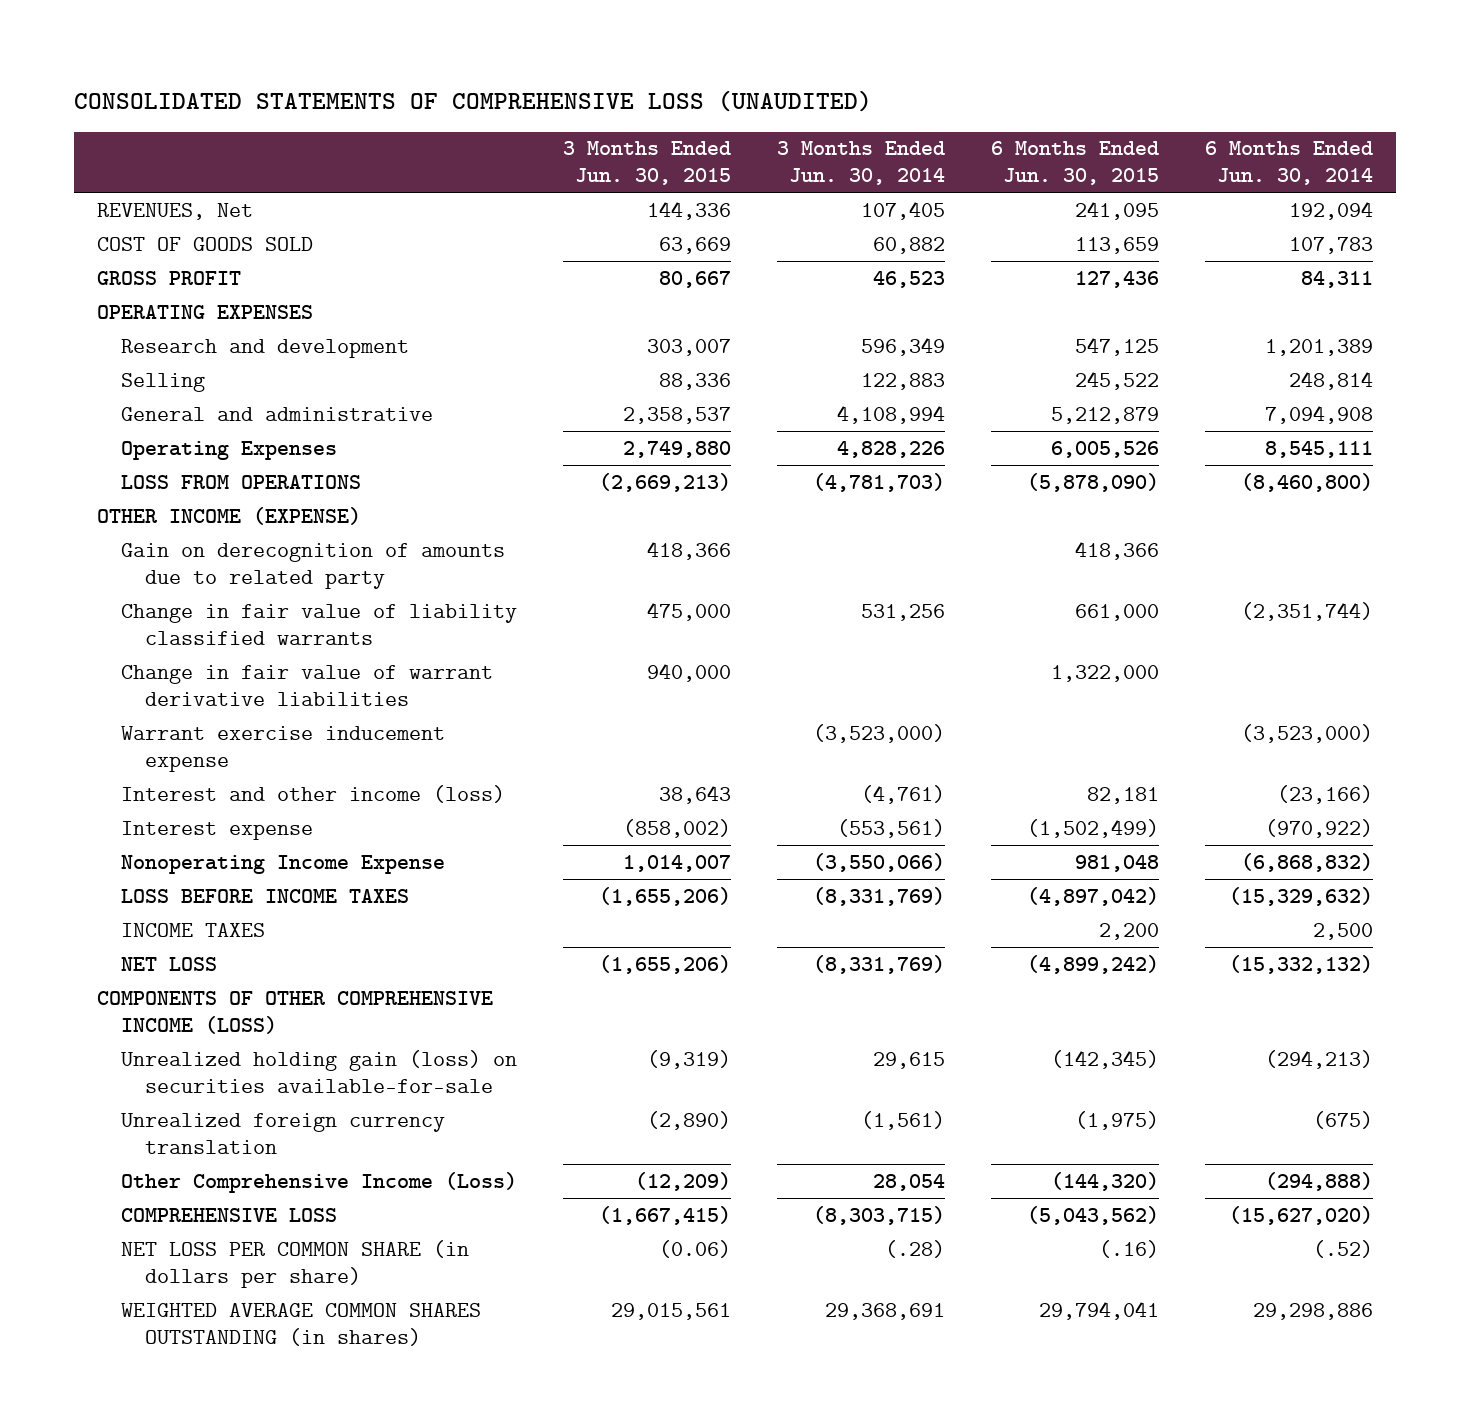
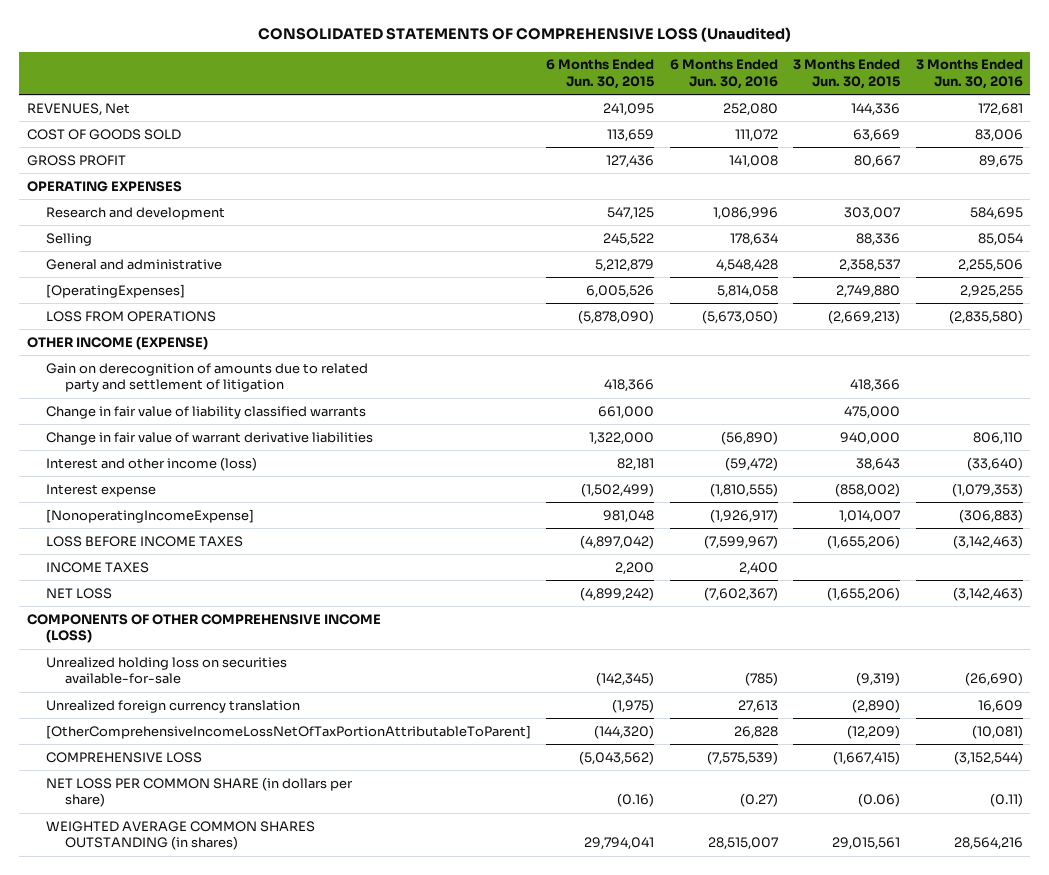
- CONSOLIDATED STATEMENTS OF COMPREHENSIVE LOSS (UNAUDITED)
+ CONSOLIDATED STATEMENTS OF COMPREHENSIVE LOSS (Unaudited)
- | 3 Months Ended Jun. 30, 2015 | 3 Months Ended Jun. 30, 2014 | 6 Months Ended Jun. 30, 2015 | 6 Months Ended Jun. 30, 2014
+ | 6 Months Ended Jun. 30, 2015 | 6 Months Ended Jun. 30, 2016 | 3 Months Ended Jun. 30, 2015 | 3 Months Ended Jun. 30, 2016
- Operating Expenses | 2,749,880 | 4,828,226 | 6,005,526 | 8,545,111
+ [OperatingExpenses] | 6,005,526 | 5,814,058 | 2,749,880 | 2,925,255
- Gain on derecognition of amounts due to related party | 418,366 | | 418,366 |
+ Gain on derecognition of amounts due to related party and settlement of litigation | 418,366 | | 418,366 |
- Warrant exercise inducement expense | | (3,523,000) | | (3,523,000)
- Nonoperating Income Expense | 1,014,007 | (3,550,066) | 981,048 | (6,868,832)
+ [NonoperatingIncomeExpense] | 981,048 | (1,926,917) | 1,014,007 | (306,883)
- Unrealized holding gain (loss) on securities available-for-sale | (9,319) | 29,615 | (142,345) | (294,213)
+ Unrealized holding loss on securities available-for-sale | (142,345) | (785) | (9,319) | (26,690)
- Other Comprehensive Income (Loss) | (12,209) | 28,054 | (144,320) | (294,888)
+ [OtherComprehensiveIncomeLossNetOfTaxPortionAttributableToParent] | (144,320) | 26,828 | (12,209) | (10,081)
- NET LOSS PER COMMON SHARE (in dollars per share) | (0.06) | (.28) | (.16) | (.52)
+ NET LOSS PER COMMON SHARE (in dollars per share) | (0.16) | (0.27) | (0.06) | (0.11)

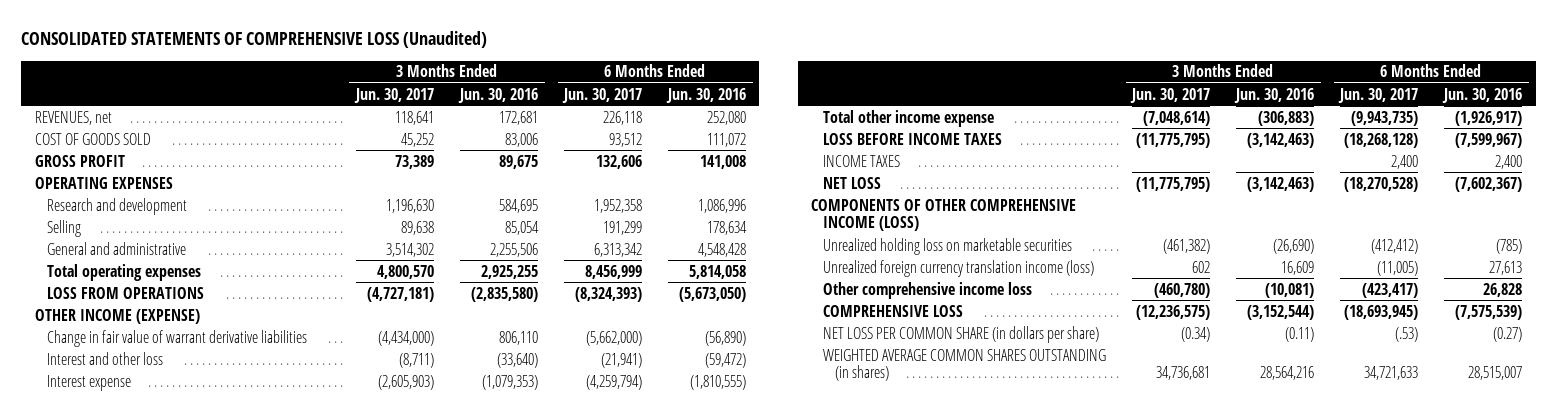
- | 6 Months Ended Jun. 30, 2015 | 6 Months Ended Jun. 30, 2016 | 3 Months Ended Jun. 30, 2015 | 3 Months Ended Jun. 30, 2016
+ | 3 Months Ended Jun. 30, 2017 | 3 Months Ended Jun. 30, 2016 | 6 Months Ended Jun. 30, 2017 | 6 Months Ended Jun. 30, 2016
- REVENUES, Net | 241,095 | 252,080 | 144,336 | 172,681
+ REVENUES, net | 118,641 | 172,681 | 226,118 | 252,080
- [OperatingExpenses] | 6,005,526 | 5,814,058 | 2,749,880 | 2,925,255
+ Total operating expenses | 4,800,570 | 2,925,255 | 8,456,999 | 5,814,058
- Gain on derecognition of amounts due to related party and settlement of litigation | 418,366 | | 418,366 |
- Change in fair value of liability classified warrants | 661,000 | | 475,000 |
- Interest and other income (loss) | 82,181 | (59,472) | 38,643 | (33,640)
+ Interest and other loss | (8,711) | (33,640) | (21,941) | (59,472)
- [NonoperatingIncomeExpense] | 981,048 | (1,926,917) | 1,014,007 | (306,883)
+ Total other income expense | (7,048,614) | (306,883) | (9,943,735) | (1,926,917)
- Unrealized holding loss on securities available-for-sale | (142,345) | (785) | (9,319) | (26,690)
- Unrealized foreign currency translation | (1,975) | 27,613 | (2,890) | 16,609
- [OtherComprehensiveIncomeLossNetOfTaxPortionAttributableToParent] | (144,320) | 26,828 | (12,209) | (10,081)
+ Unrealized holding loss on marketable securities | (461,382) | (26,690) | (412,412) | (785)
+ Unrealized foreign currency translation income (loss) | 602 | 16,609 | (11,005) | 27,613
+ Other comprehensive income loss | (460,780) | (10,081) | (423,417) | 26,828

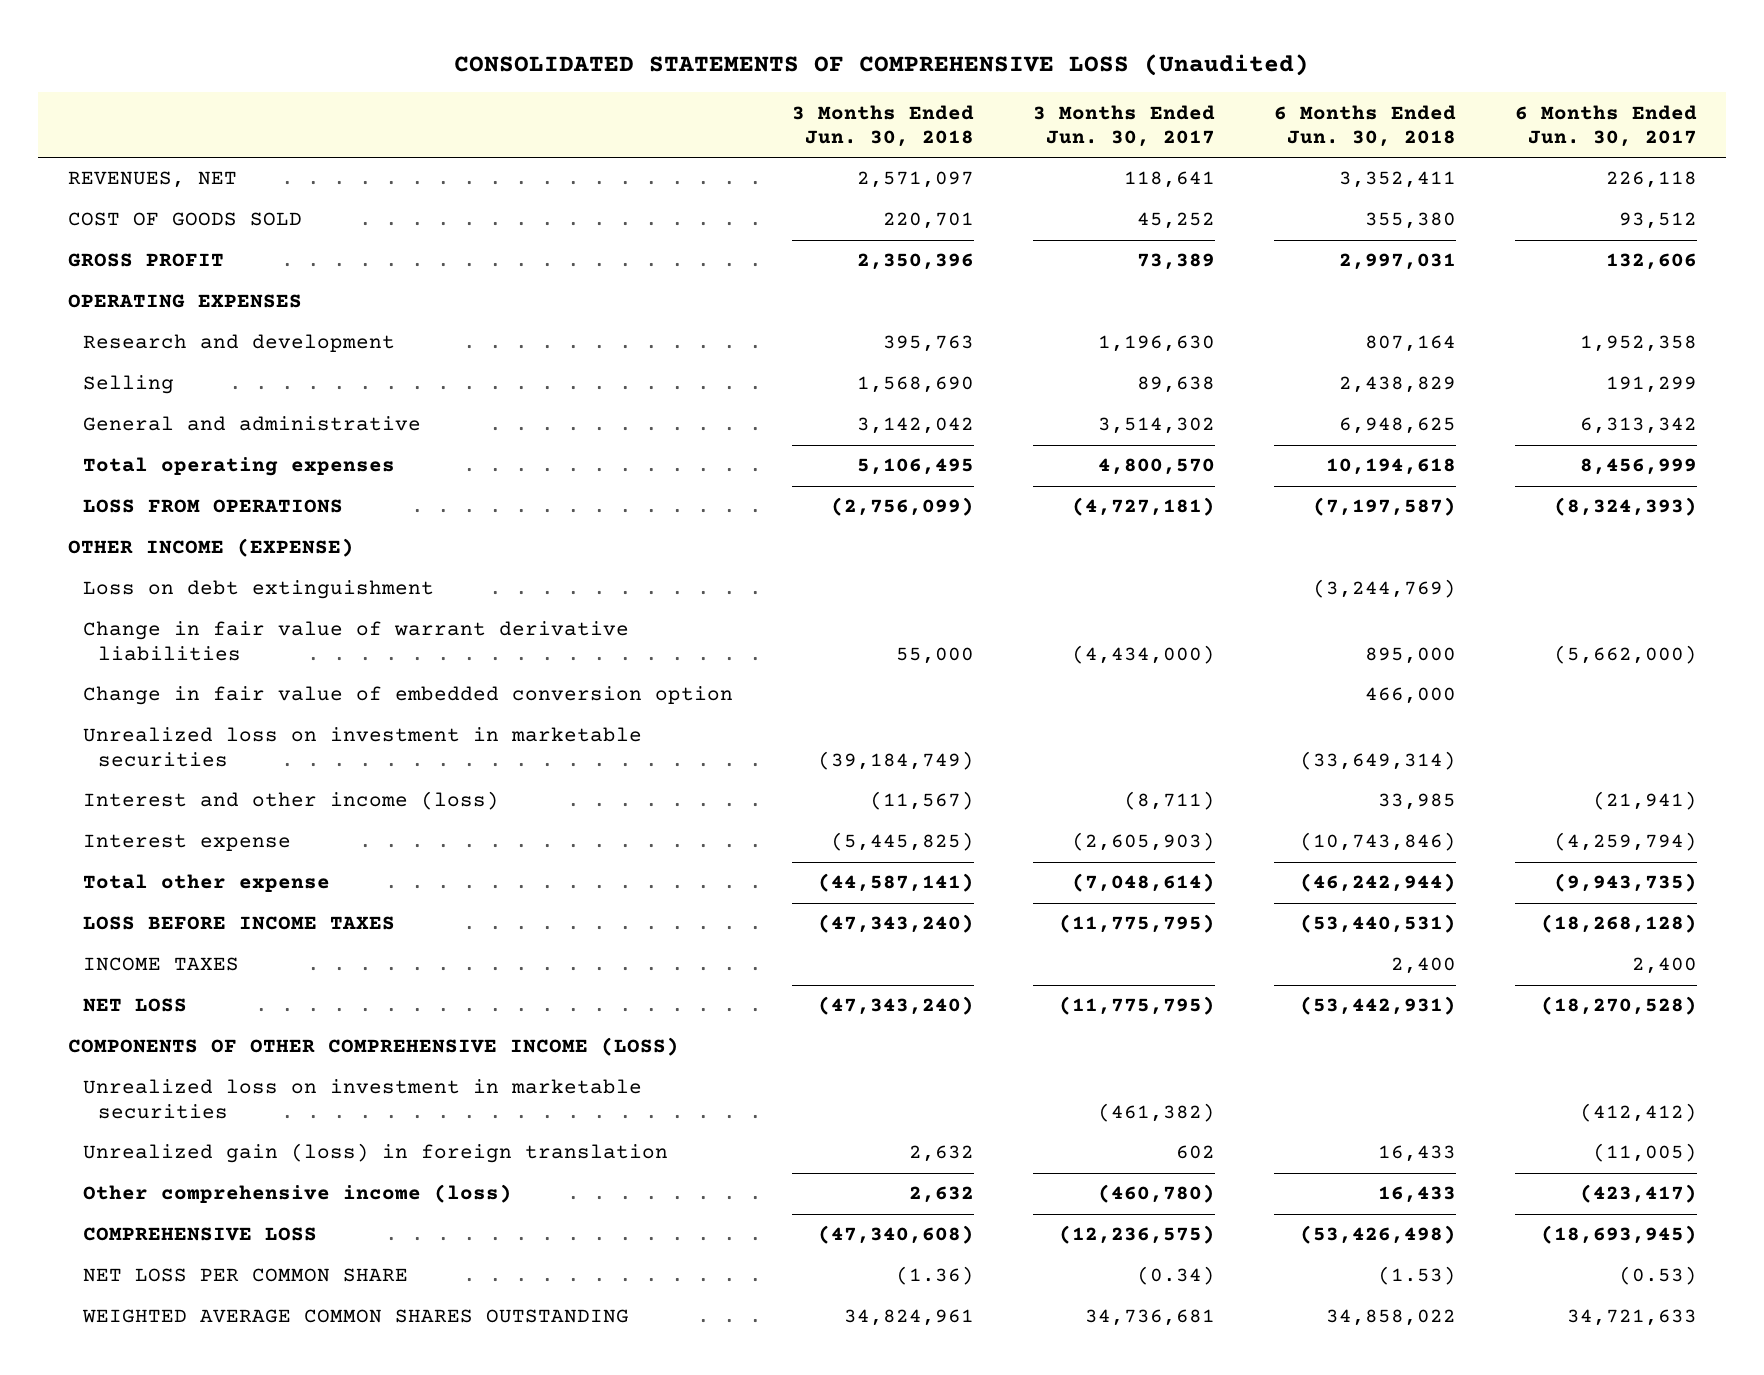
- | 3 Months Ended Jun. 30, 2017 | 3 Months Ended Jun. 30, 2016 | 6 Months Ended Jun. 30, 2017 | 6 Months Ended Jun. 30, 2016
+ | 3 Months Ended Jun. 30, 2018 | 3 Months Ended Jun. 30, 2017 | 6 Months Ended Jun. 30, 2018 | 6 Months Ended Jun. 30, 2017
- REVENUES, net | 118,641 | 172,681 | 226,118 | 252,080
+ REVENUES, NET | 2,571,097 | 118,641 | 3,352,411 | 226,118
+ Loss on debt extinguishment | | | (3,244,769) |
- Interest and other loss | (8,711) | (33,640) | (21,941) | (59,472)
+ Change in fair value of embedded conversion option | | | 466,000 |
+ Unrealized loss on investment in marketable securities | (39,184,749) | | (33,649,314) |
+ Interest and other income (loss) | (11,567) | (8,711) | 33,985 | (21,941)
- Total other income expense | (7,048,614) | (306,883) | (9,943,735) | (1,926,917)
+ Total other expense | (44,587,141) | (7,048,614) | (46,242,944) | (9,943,735)
- Unrealized holding loss on marketable securities | (461,382) | (26,690) | (412,412) | (785)
- Unrealized foreign currency translation income (loss) | 602 | 16,609 | (11,005) | 27,613
- Other comprehensive income loss | (460,780) | (10,081) | (423,417) | 26,828
+ Unrealized loss on investment in marketable securities | | (461,382) | | (412,412)
+ Unrealized gain (loss) in foreign translation | 2,632 | 602 | 16,433 | (11,005)
+ Other comprehensive income (loss) | 2,632 | (460,780) | 16,433 | (423,417)
- NET LOSS PER COMMON SHARE (in dollars per share) | (0.34) | (0.11) | (.53) | (0.27)
- WEIGHTED AVERAGE COMMON SHARES OUTSTANDING (in shares) | 34,736,681 | 28,564,216 | 34,721,633 | 28,515,007
+ NET LOSS PER COMMON SHARE | (1.36) | (0.34) | (1.53) | (0.53)
+ WEIGHTED AVERAGE COMMON SHARES OUTSTANDING | 34,824,961 | 34,736,681 | 34,858,022 | 34,721,633

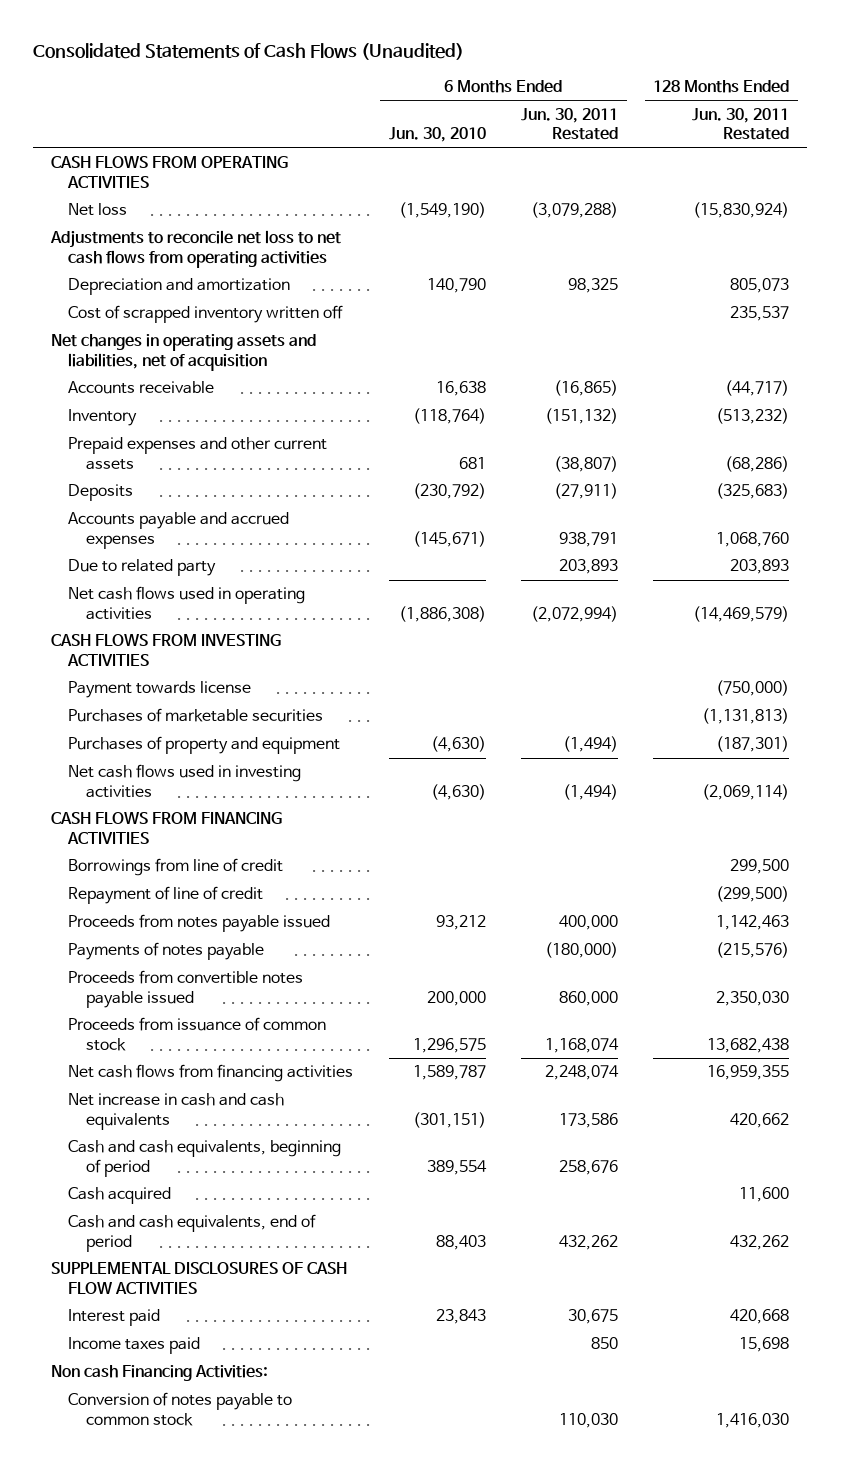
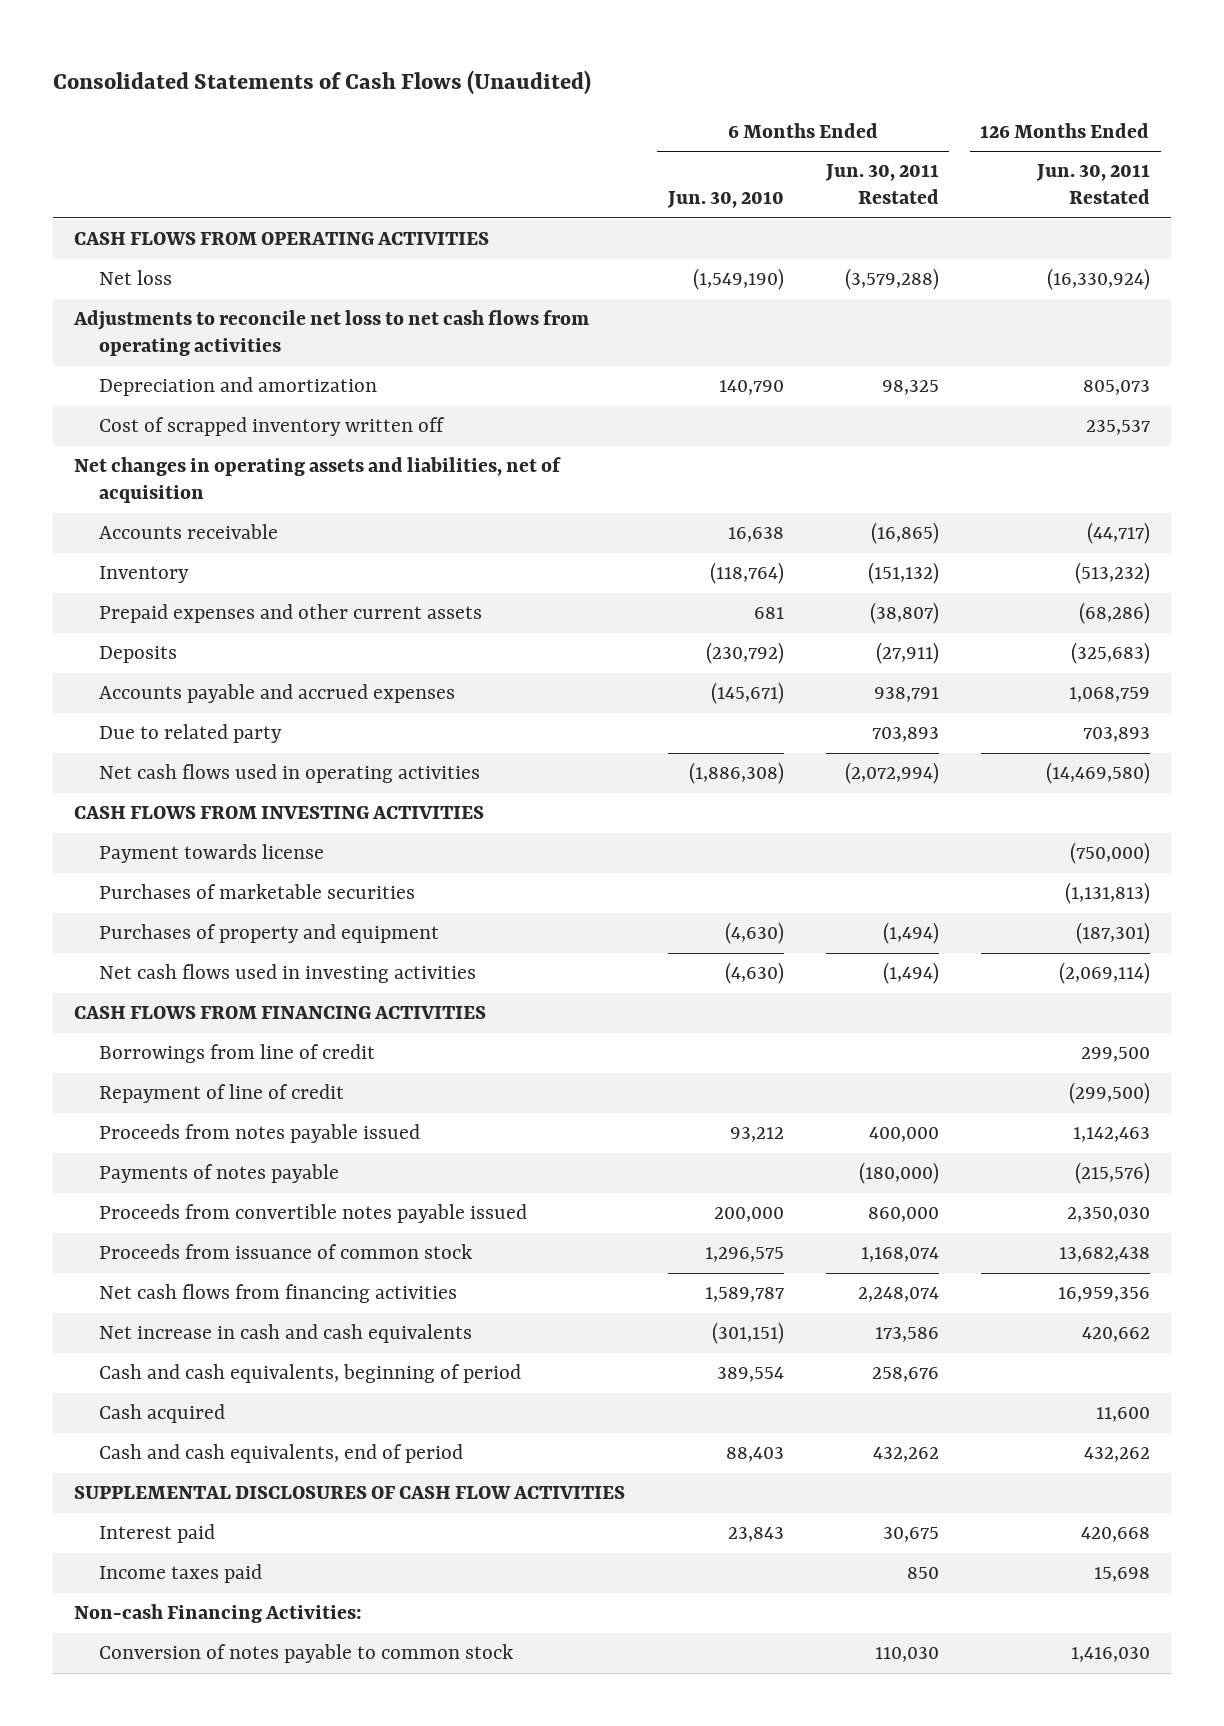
- | 6 Months Ended Jun. 30, 2010 | 6 Months Ended Jun. 30, 2011 Restated | 128 Months Ended Jun. 30, 2011 Restated
+ | 6 Months Ended Jun. 30, 2010 | 6 Months Ended Jun. 30, 2011 Restated | 126 Months Ended Jun. 30, 2011 Restated
- Net loss | (1,549,190) | (3,079,288) | (15,830,924)
+ Net loss | (1,549,190) | (3,579,288) | (16,330,924)
- Due to related party | | 203,893 | 203,893
+ Due to related party | | 703,893 | 703,893
- Non cash Financing Activities:
+ Non-cash Financing Activities:

